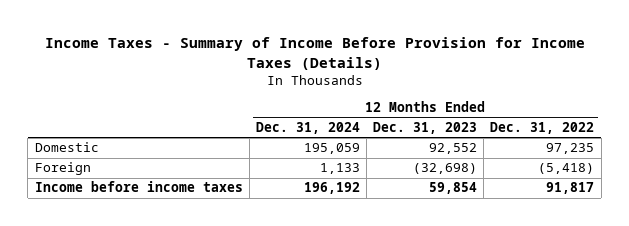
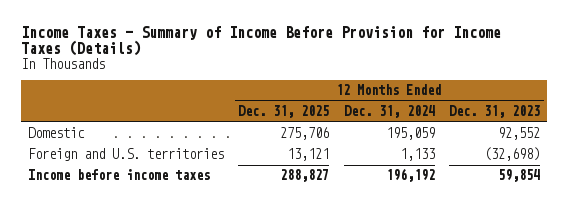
- | 12 Months Ended Dec. 31, 2024 | 12 Months Ended Dec. 31, 2023 | 12 Months Ended Dec. 31, 2022
+ | 12 Months Ended Dec. 31, 2025 | 12 Months Ended Dec. 31, 2024 | 12 Months Ended Dec. 31, 2023
- Foreign | 1,133 | (32,698) | (5,418)
+ Foreign and U.S. territories | 13,121 | 1,133 | (32,698)

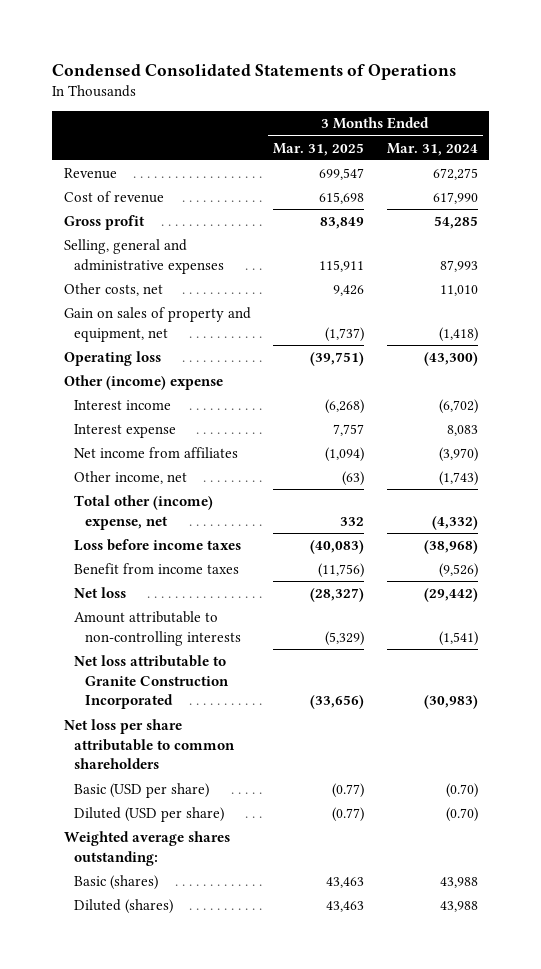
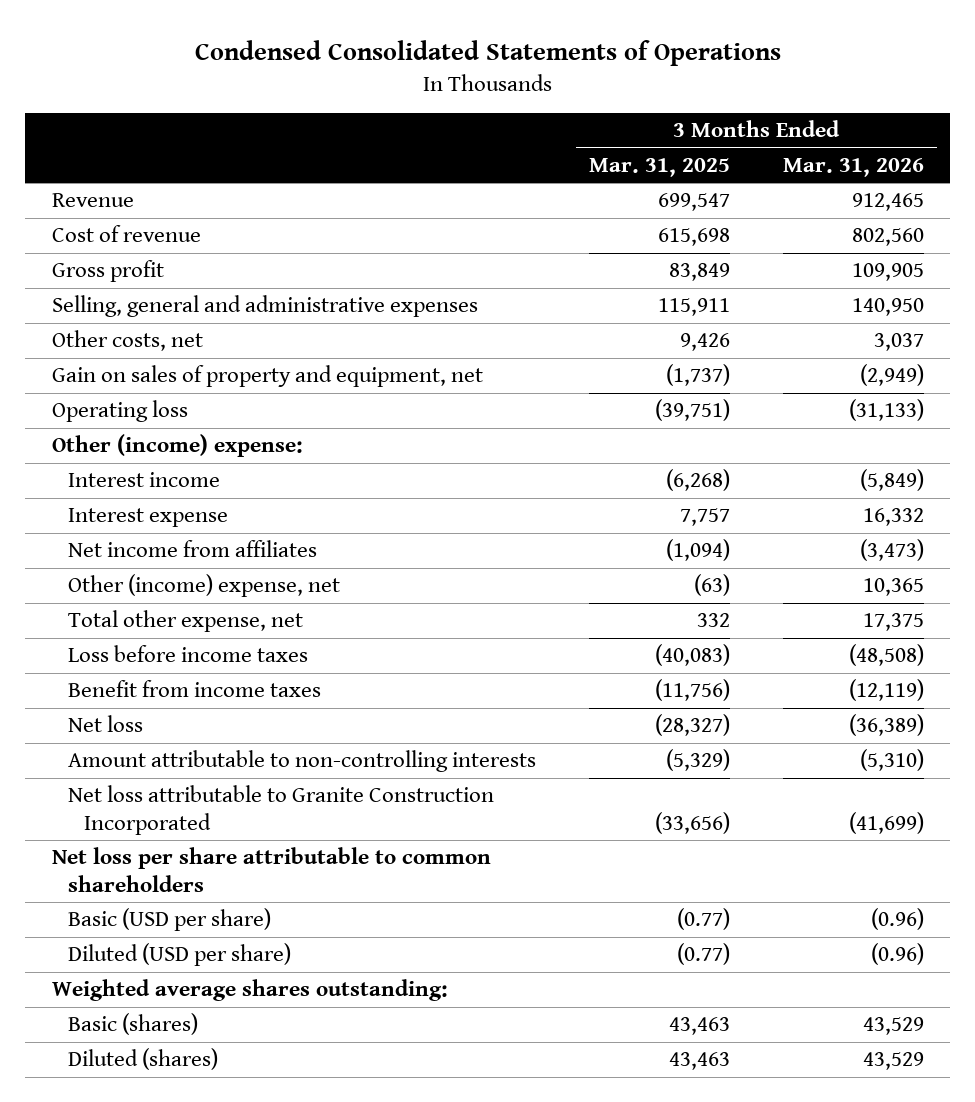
- | 3 Months Ended Mar. 31, 2025 | 3 Months Ended Mar. 31, 2024
+ | 3 Months Ended Mar. 31, 2025 | 3 Months Ended Mar. 31, 2026
- Other (income) expense
+ Other (income) expense:
- Other income, net | (63) | (1,743)
- Total other (income) expense, net | 332 | (4,332)
+ Other (income) expense, net | (63) | 10,365
+ Total other expense, net | 332 | 17,375

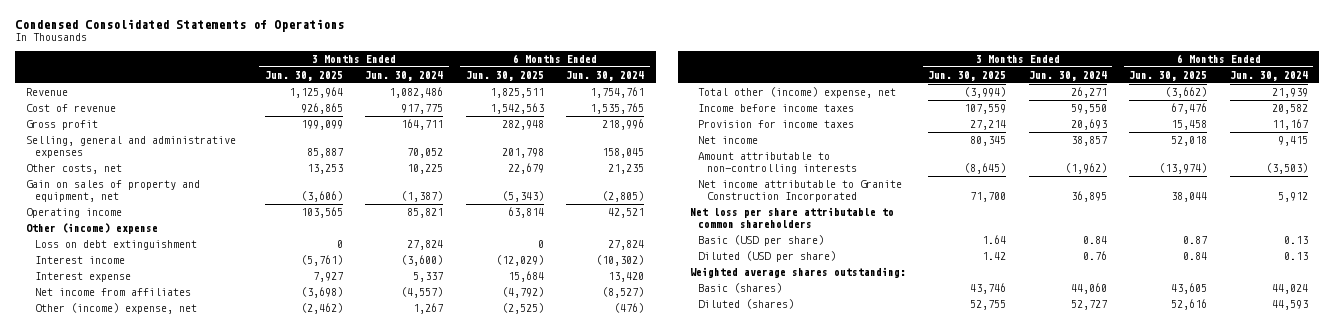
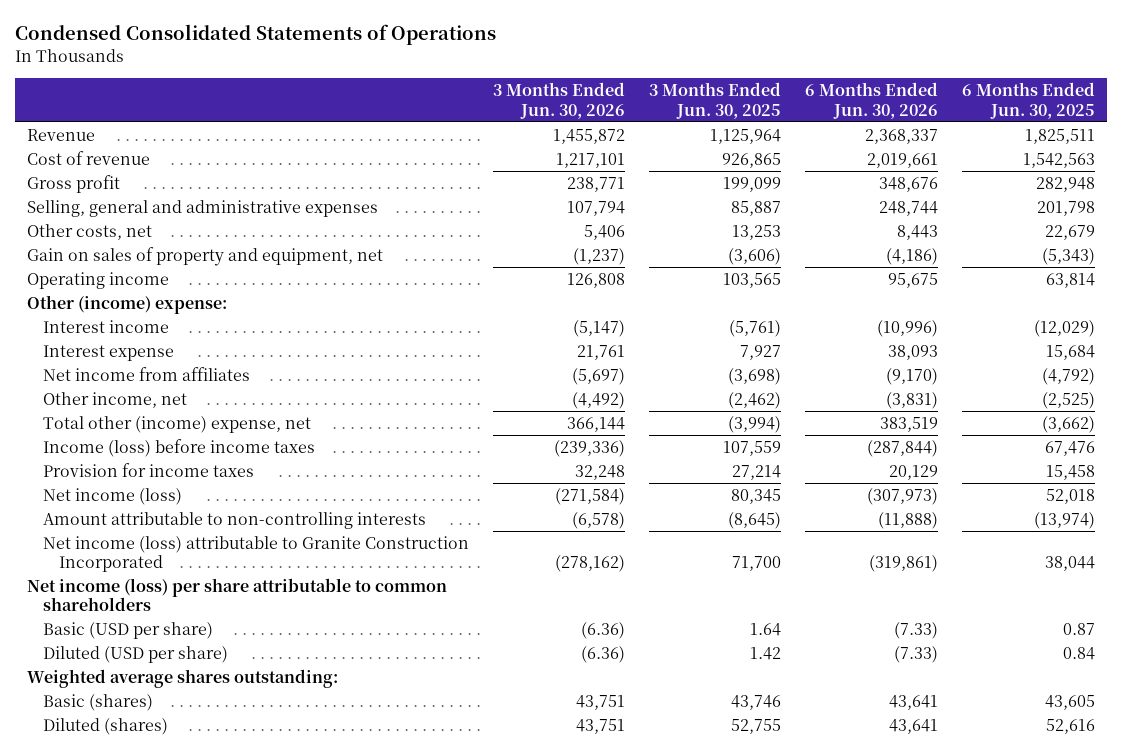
- | 3 Months Ended Jun. 30, 2025 | 3 Months Ended Jun. 30, 2024 | 6 Months Ended Jun. 30, 2025 | 6 Months Ended Jun. 30, 2024
+ | 3 Months Ended Jun. 30, 2026 | 3 Months Ended Jun. 30, 2025 | 6 Months Ended Jun. 30, 2026 | 6 Months Ended Jun. 30, 2025
- Other (income) expense
- Loss on debt extinguishment | 0 | 27,824 | 0 | 27,824
+ Other (income) expense:
- Other (income) expense, net | (2,462) | 1,267 | (2,525) | (476)
+ Other income, net | (4,492) | (2,462) | (3,831) | (2,525)
- Income before income taxes | 107,559 | 59,550 | 67,476 | 20,582
+ Income (loss) before income taxes | (239,336) | 107,559 | (287,844) | 67,476
- Net income | 80,345 | 38,857 | 52,018 | 9,415
+ Net income (loss) | (271,584) | 80,345 | (307,973) | 52,018
- Net income attributable to Granite Construction Incorporated | 71,700 | 36,895 | 38,044 | 5,912
- Net loss per share attributable to common shareholders
+ Net income (loss) attributable to Granite Construction Incorporated | (278,162) | 71,700 | (319,861) | 38,044
+ Net income (loss) per share attributable to common shareholders

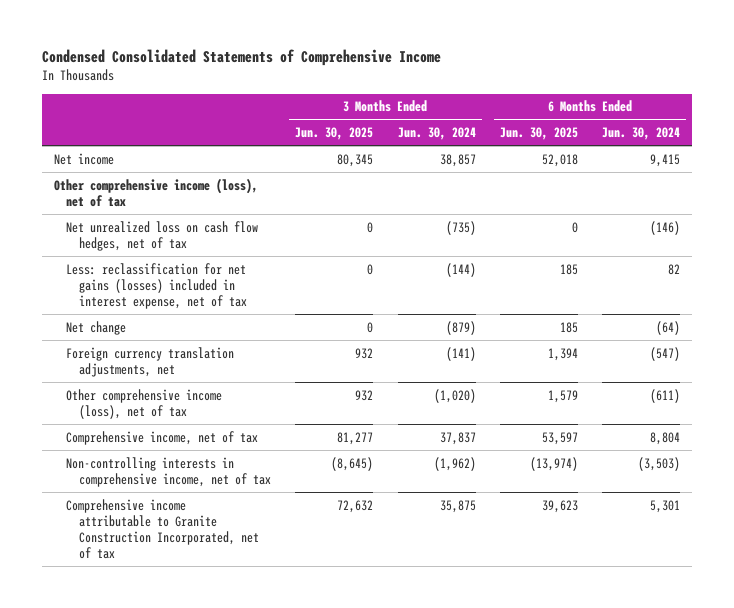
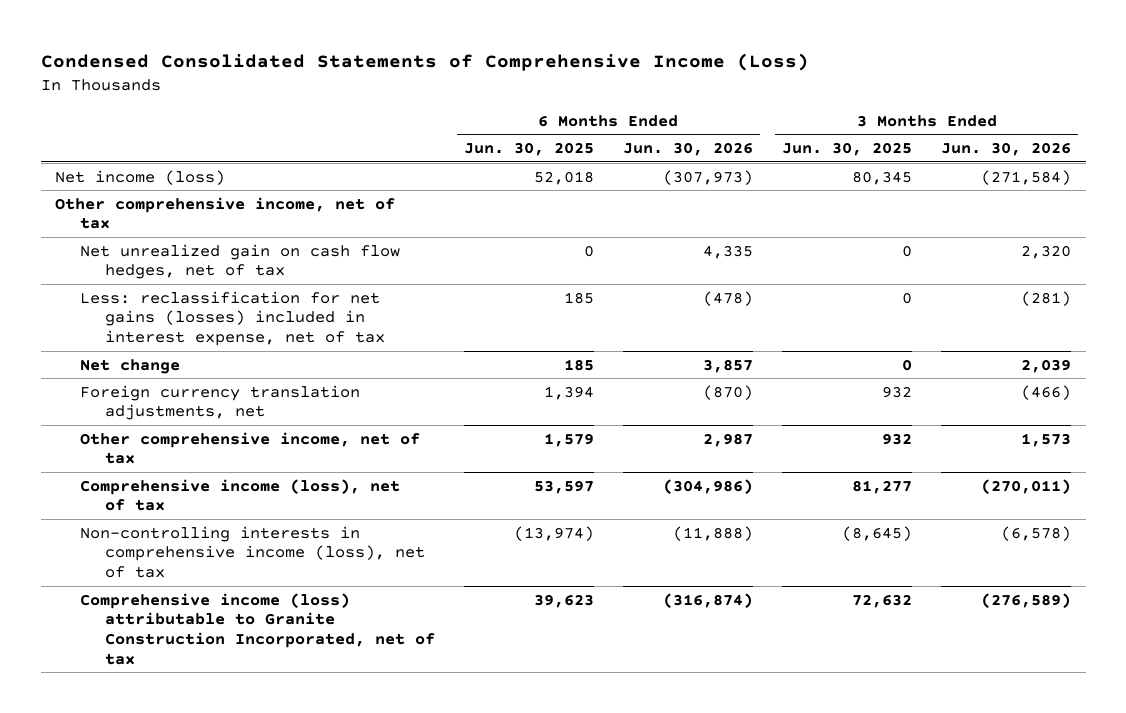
- Condensed Consolidated Statements of Comprehensive Income
+ Condensed Consolidated Statements of Comprehensive Income (Loss)
- | 3 Months Ended Jun. 30, 2025 | 3 Months Ended Jun. 30, 2024 | 6 Months Ended Jun. 30, 2025 | 6 Months Ended Jun. 30, 2024
+ | 6 Months Ended Jun. 30, 2025 | 6 Months Ended Jun. 30, 2026 | 3 Months Ended Jun. 30, 2025 | 3 Months Ended Jun. 30, 2026
- Net income | 80,345 | 38,857 | 52,018 | 9,415
- Other comprehensive income (loss), net of tax
- Net unrealized loss on cash flow hedges, net of tax | 0 | (735) | 0 | (146)
+ Net income (loss) | 52,018 | (307,973) | 80,345 | (271,584)
+ Other comprehensive income, net of tax
+ Net unrealized gain on cash flow hedges, net of tax | 0 | 4,335 | 0 | 2,320
- Other comprehensive income (loss), net of tax | 932 | (1,020) | 1,579 | (611)
- Comprehensive income, net of tax | 81,277 | 37,837 | 53,597 | 8,804
- Non-controlling interests in comprehensive income, net of tax | (8,645) | (1,962) | (13,974) | (3,503)
- Comprehensive income attributable to Granite Construction Incorporated, net of tax | 72,632 | 35,875 | 39,623 | 5,301
+ Other comprehensive income, net of tax | 1,579 | 2,987 | 932 | 1,573
+ Comprehensive income (loss), net of tax | 53,597 | (304,986) | 81,277 | (270,011)
+ Non-controlling interests in comprehensive income (loss), net of tax | (13,974) | (11,888) | (8,645) | (6,578)
+ Comprehensive income (loss) attributable to Granite Construction Incorporated, net of tax | 39,623 | (316,874) | 72,632 | (276,589)

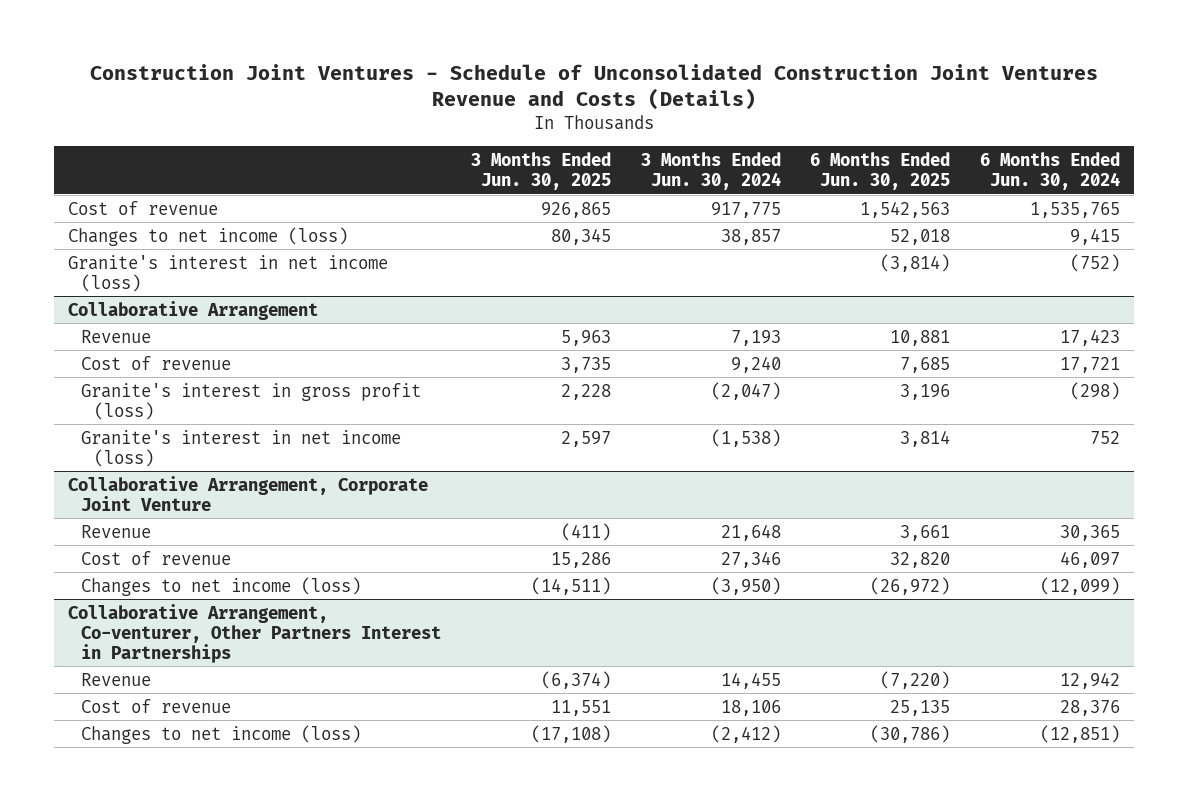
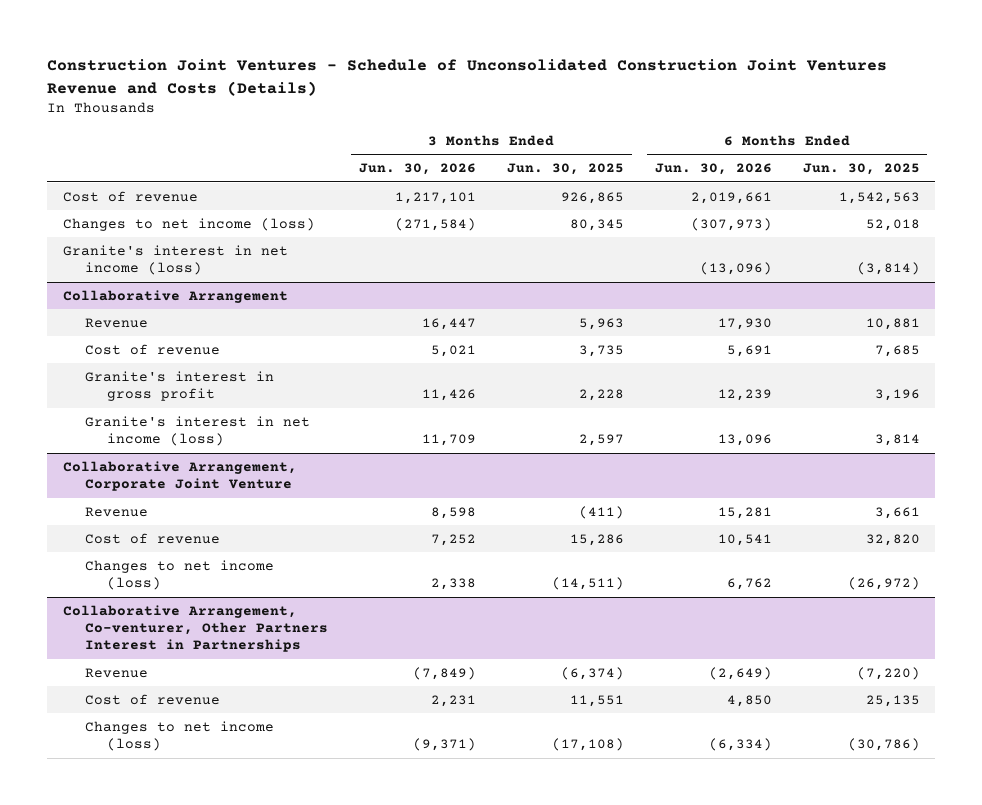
- | 3 Months Ended Jun. 30, 2025 | 3 Months Ended Jun. 30, 2024 | 6 Months Ended Jun. 30, 2025 | 6 Months Ended Jun. 30, 2024
+ | 3 Months Ended Jun. 30, 2026 | 3 Months Ended Jun. 30, 2025 | 6 Months Ended Jun. 30, 2026 | 6 Months Ended Jun. 30, 2025
@ Collaborative Arrangement
- Granite's interest in gross profit (loss) | 2,228 | (2,047) | 3,196 | (298)
+ Granite's interest in gross profit | 11,426 | 2,228 | 12,239 | 3,196

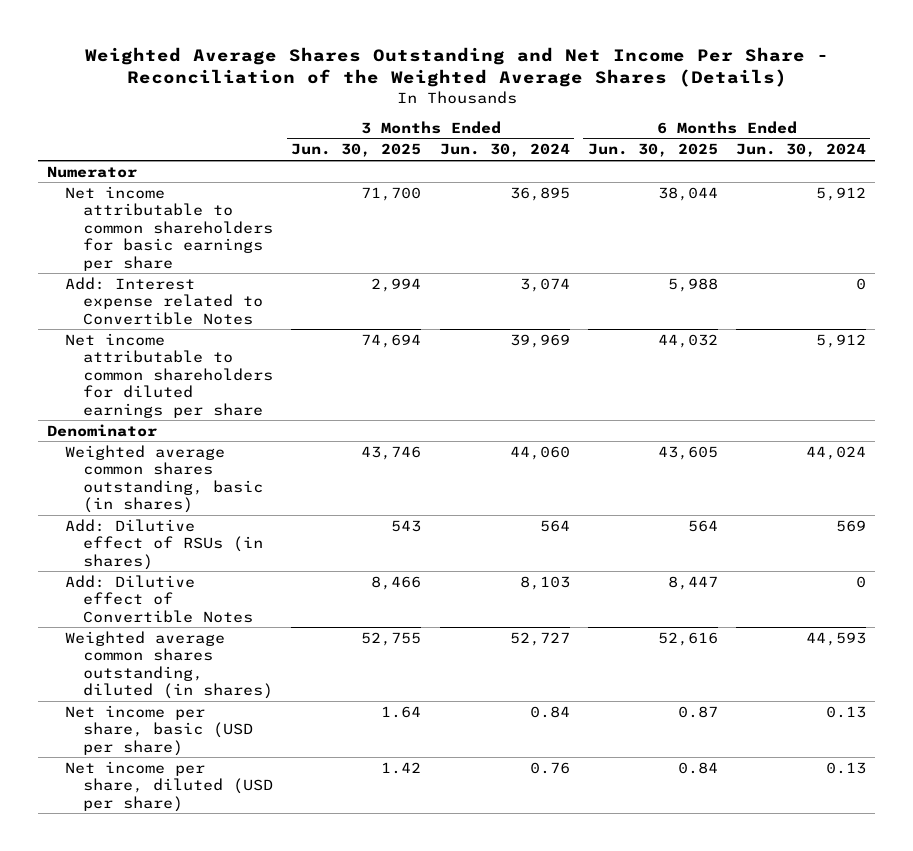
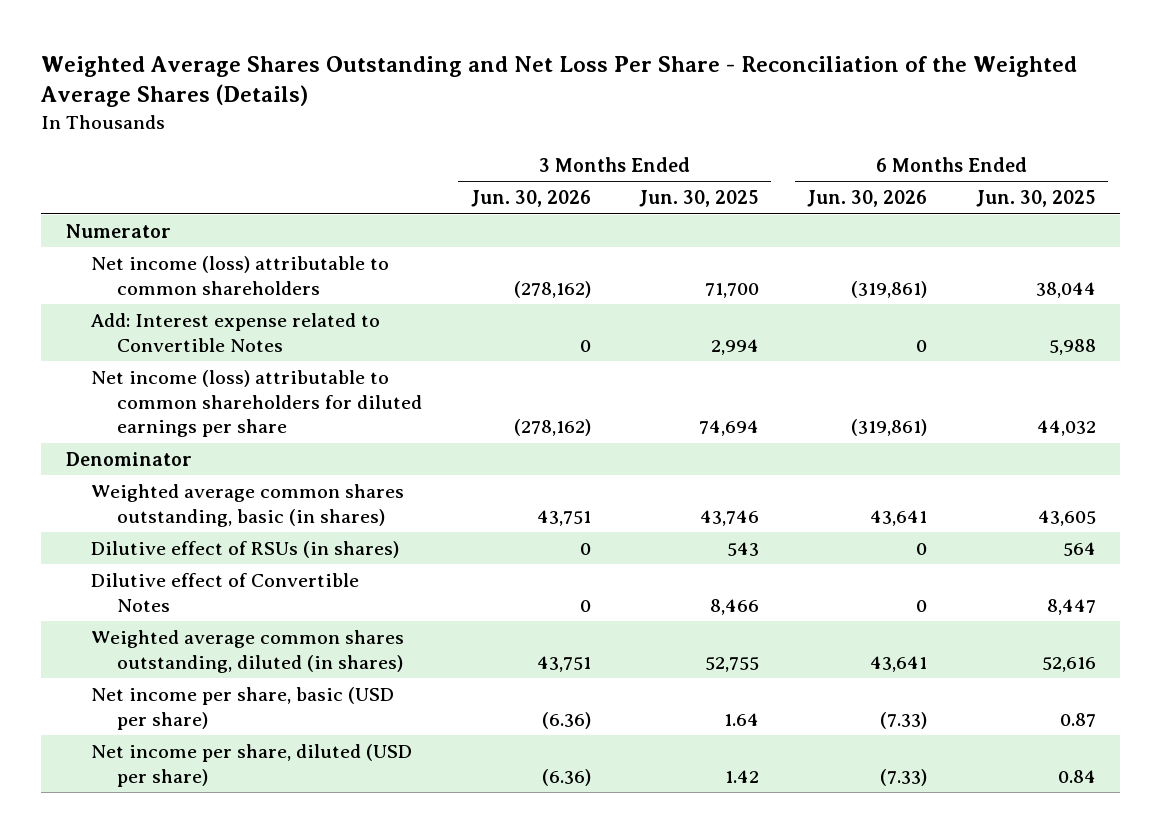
- Weighted Average Shares Outstanding and Net Income Per Share - Reconciliation of the Weighted Average Shares (Details)
+ Weighted Average Shares Outstanding and Net Loss Per Share - Reconciliation of the Weighted Average Shares (Details)
- | 3 Months Ended Jun. 30, 2025 | 3 Months Ended Jun. 30, 2024 | 6 Months Ended Jun. 30, 2025 | 6 Months Ended Jun. 30, 2024
+ | 3 Months Ended Jun. 30, 2026 | 3 Months Ended Jun. 30, 2025 | 6 Months Ended Jun. 30, 2026 | 6 Months Ended Jun. 30, 2025
- Net income attributable to common shareholders for basic earnings per share | 71,700 | 36,895 | 38,044 | 5,912
+ Net income (loss) attributable to common shareholders | (278,162) | 71,700 | (319,861) | 38,044
- Net income attributable to common shareholders for diluted earnings per share | 74,694 | 39,969 | 44,032 | 5,912
+ Net income (loss) attributable to common shareholders for diluted earnings per share | (278,162) | 74,694 | (319,861) | 44,032
- Add: Dilutive effect of RSUs (in shares) | 543 | 564 | 564 | 569
- Add: Dilutive effect of Convertible Notes | 8,466 | 8,103 | 8,447 | 0
+ Dilutive effect of RSUs (in shares) | 0 | 543 | 0 | 564
+ Dilutive effect of Convertible Notes | 0 | 8,466 | 0 | 8,447

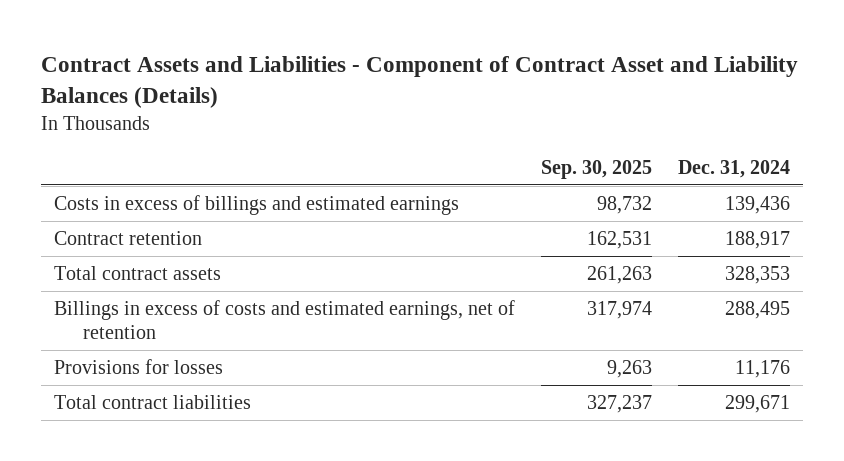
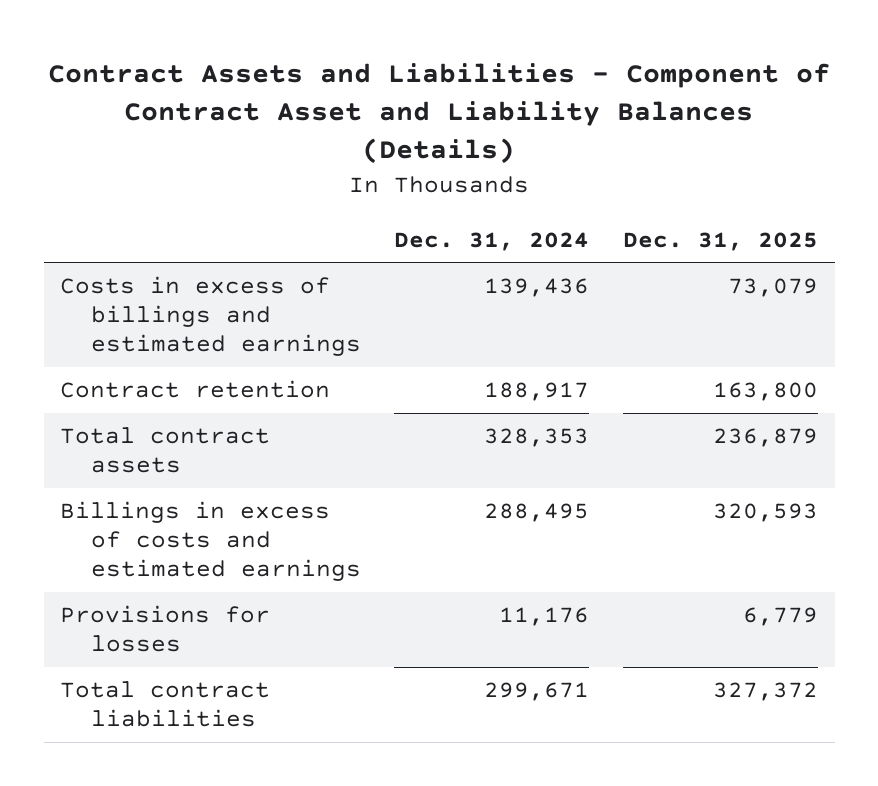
- | Sep. 30, 2025 | Dec. 31, 2024
+ | Dec. 31, 2024 | Dec. 31, 2025
- Billings in excess of costs and estimated earnings, net of retention | 317,974 | 288,495
+ Billings in excess of costs and estimated earnings | 288,495 | 320,593

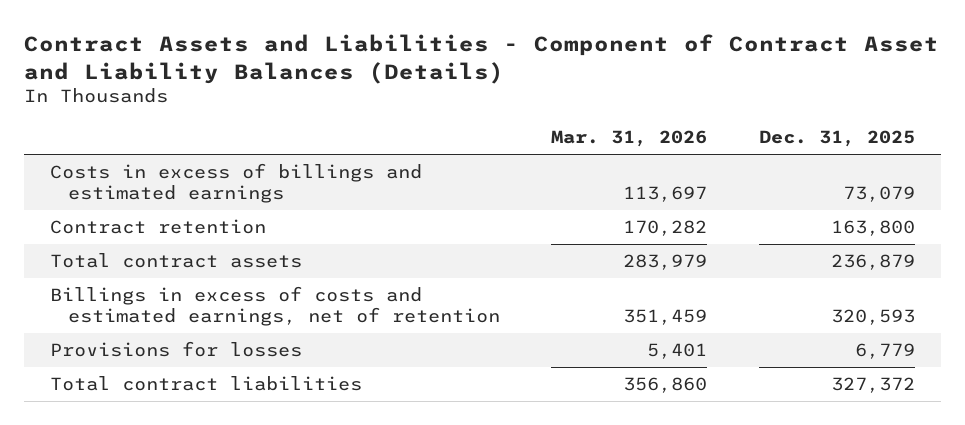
- | Dec. 31, 2024 | Dec. 31, 2025
+ | Mar. 31, 2026 | Dec. 31, 2025
- Billings in excess of costs and estimated earnings | 288,495 | 320,593
+ Billings in excess of costs and estimated earnings, net of retention | 351,459 | 320,593

